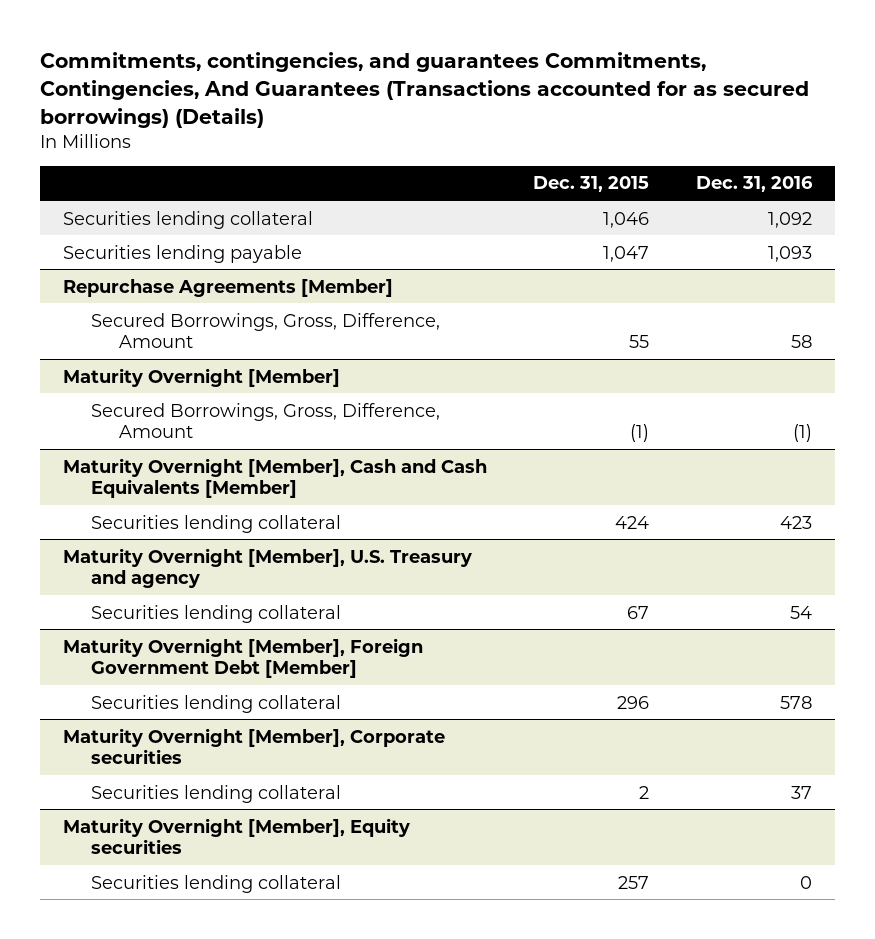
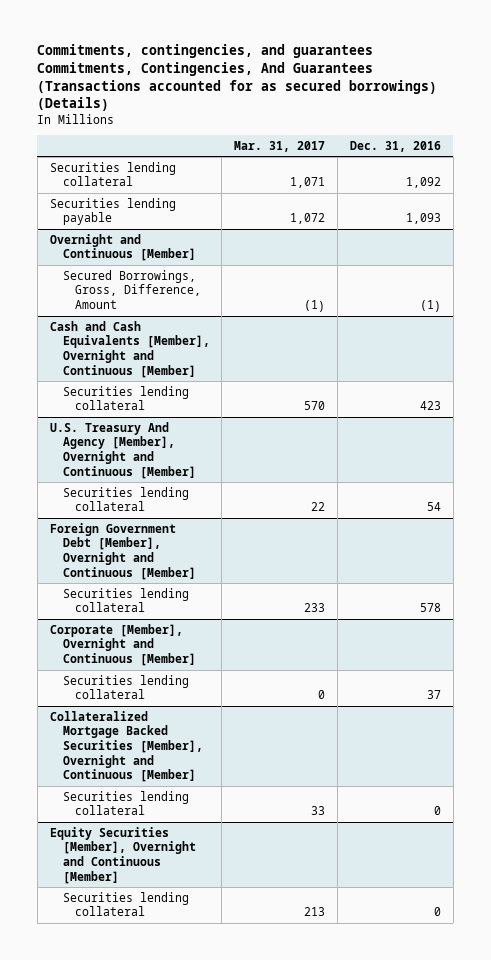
- | Dec. 31, 2015 | Dec. 31, 2016
+ | Mar. 31, 2017 | Dec. 31, 2016
- Repurchase Agreements [Member]
- Secured Borrowings, Gross, Difference, Amount | 55 | 58
- Maturity Overnight [Member]
+ Overnight and Continuous [Member]
- Maturity Overnight [Member], Cash and Cash Equivalents [Member]
+ Cash and Cash Equivalents [Member], Overnight and Continuous [Member]
- Maturity Overnight [Member], U.S. Treasury and agency
+ U.S. Treasury And Agency [Member], Overnight and Continuous [Member]
- Maturity Overnight [Member], Foreign Government Debt [Member]
+ Foreign Government Debt [Member], Overnight and Continuous [Member]
- Maturity Overnight [Member], Corporate securities
+ Corporate [Member], Overnight and Continuous [Member]
- Maturity Overnight [Member], Equity securities
+ Collateralized Mortgage Backed Securities [Member], Overnight and Continuous [Member]
+ Equity Securities [Member], Overnight and Continuous [Member]
+ Securities lending collateral | 213 | 0

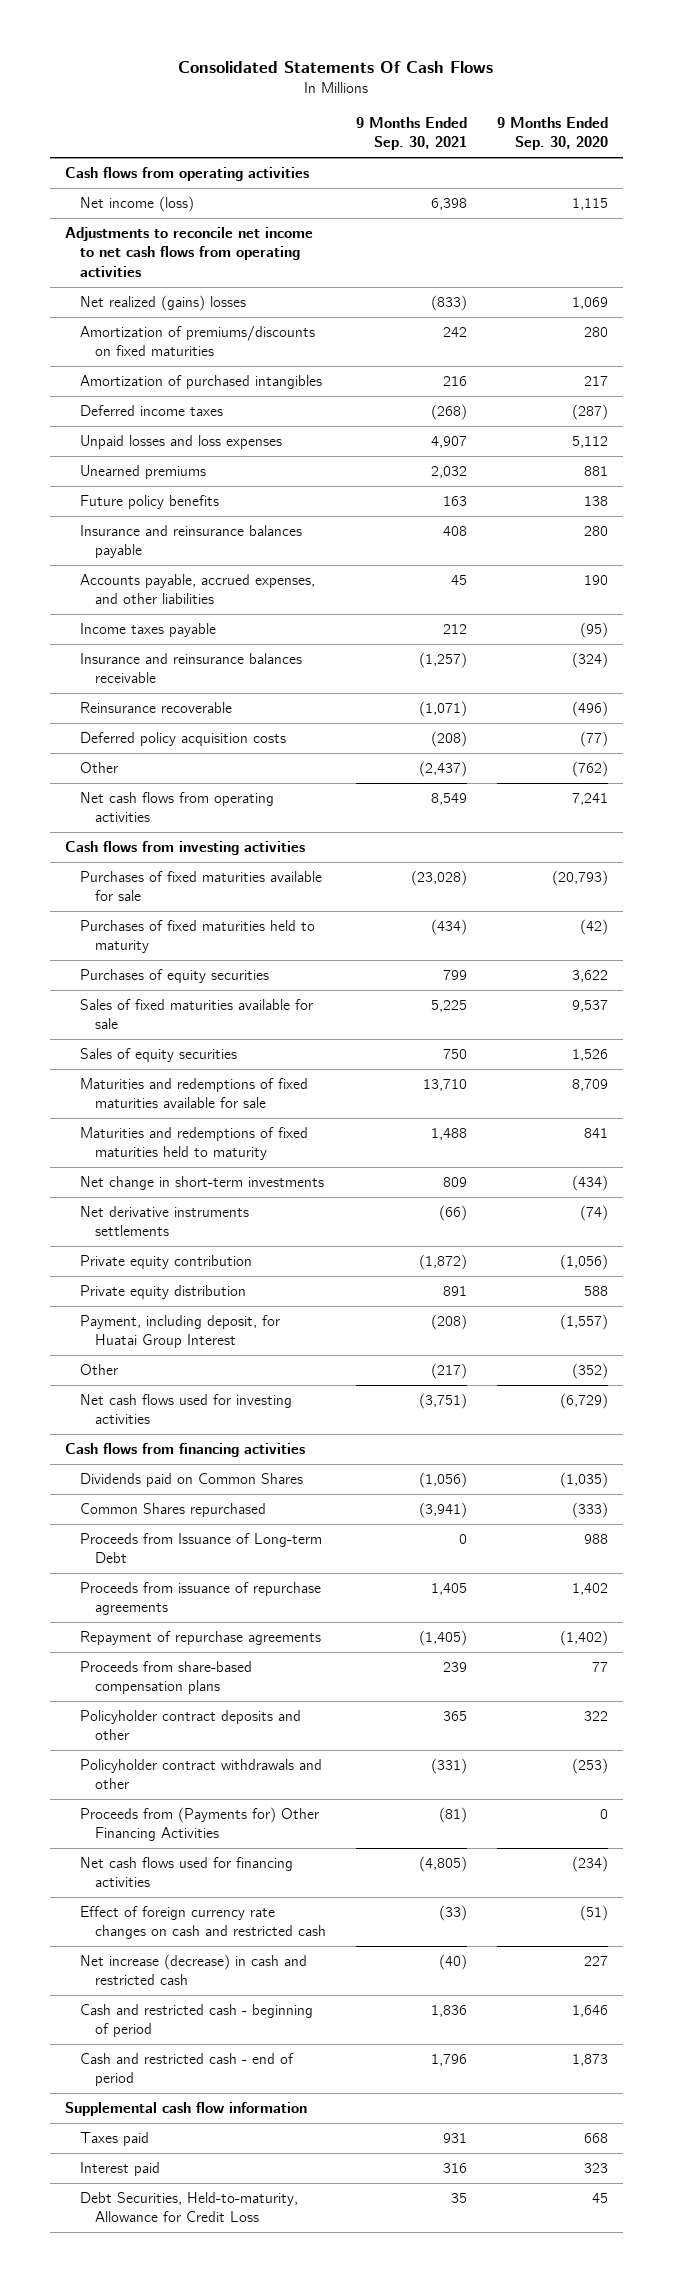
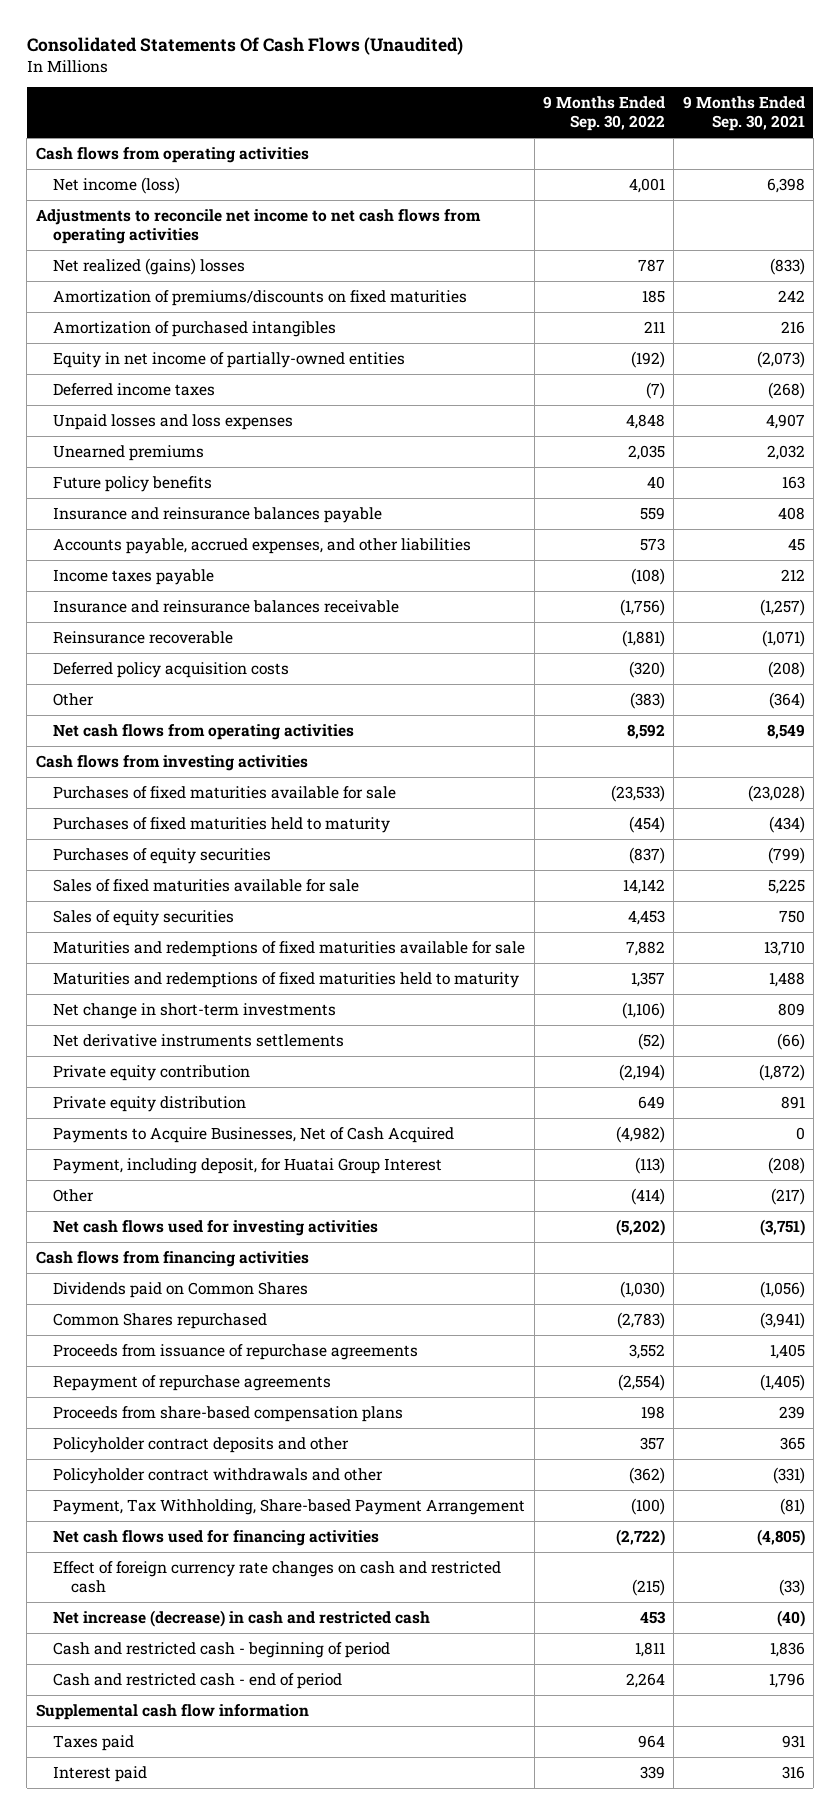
- Consolidated Statements Of Cash Flows
+ Consolidated Statements Of Cash Flows (Unaudited)
- | 9 Months Ended Sep. 30, 2021 | 9 Months Ended Sep. 30, 2020
+ | 9 Months Ended Sep. 30, 2022 | 9 Months Ended Sep. 30, 2021
+ Equity in net income of partially-owned entities | (192) | (2,073)
- Other | (2,437) | (762)
+ Other | (383) | (364)
- Purchases of equity securities | 799 | 3,622
+ Purchases of equity securities | (837) | (799)
+ Payments to Acquire Businesses, Net of Cash Acquired | (4,982) | 0
- Proceeds from Issuance of Long-term Debt | 0 | 988
- Proceeds from (Payments for) Other Financing Activities | (81) | 0
+ Payment, Tax Withholding, Share-based Payment Arrangement | (100) | (81)
- Debt Securities, Held-to-maturity, Allowance for Credit Loss | 35 | 45

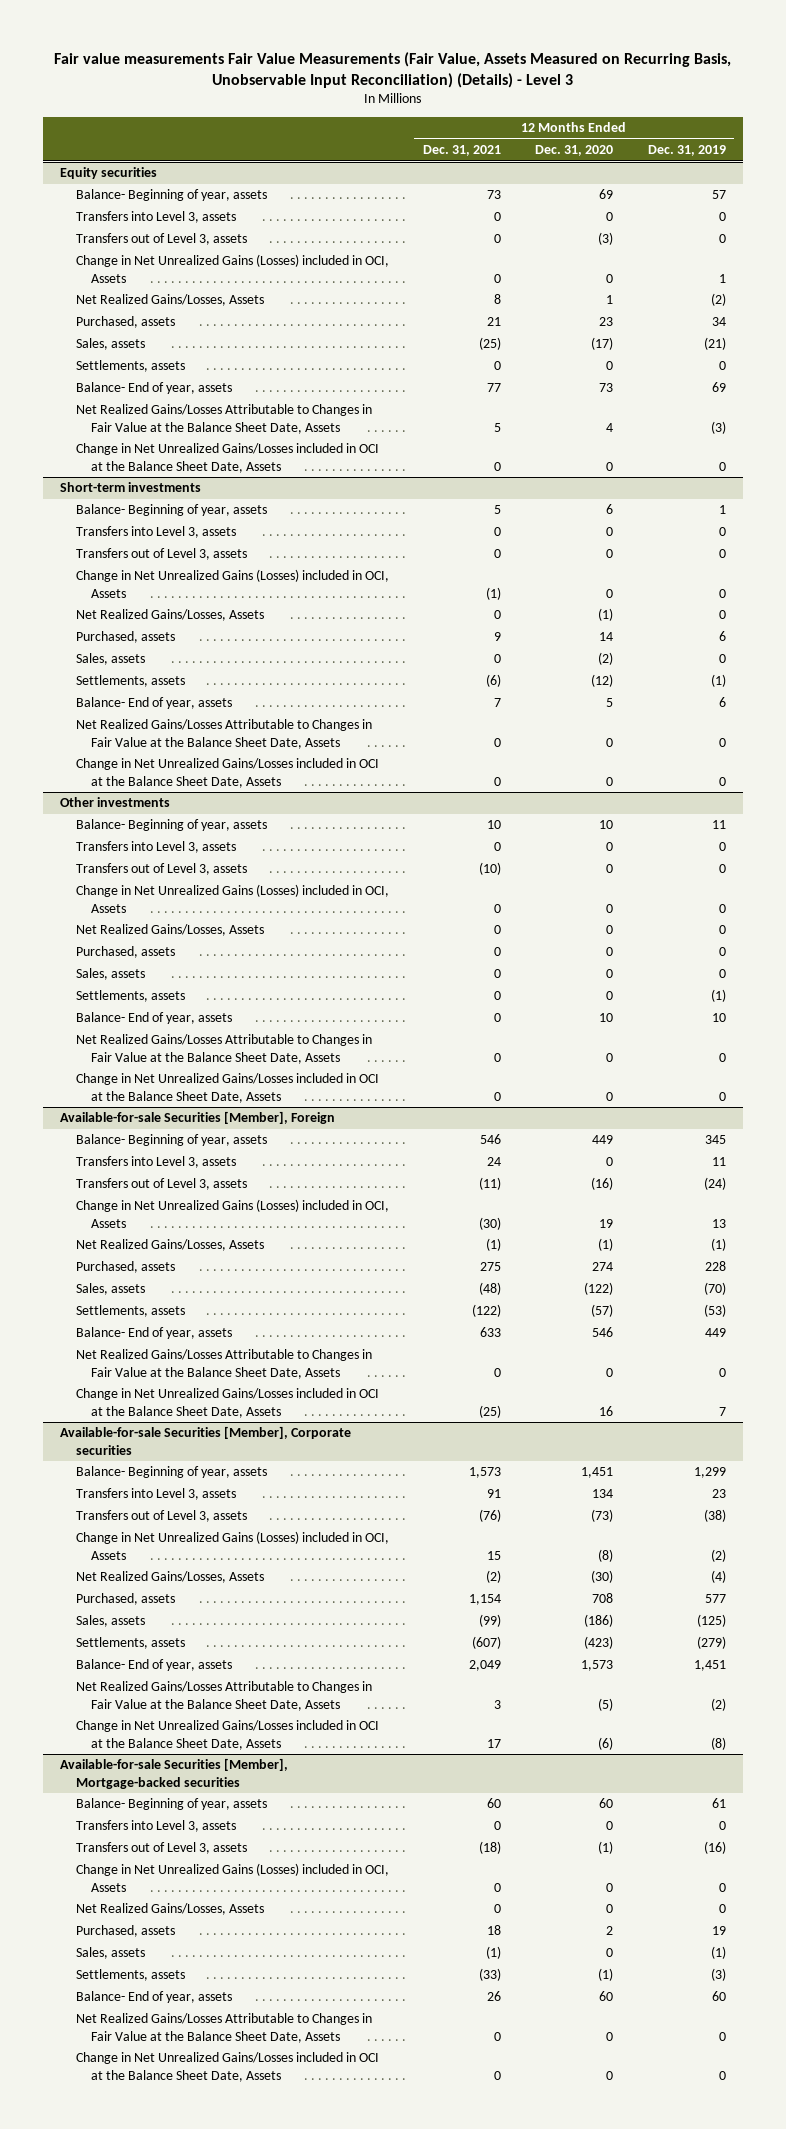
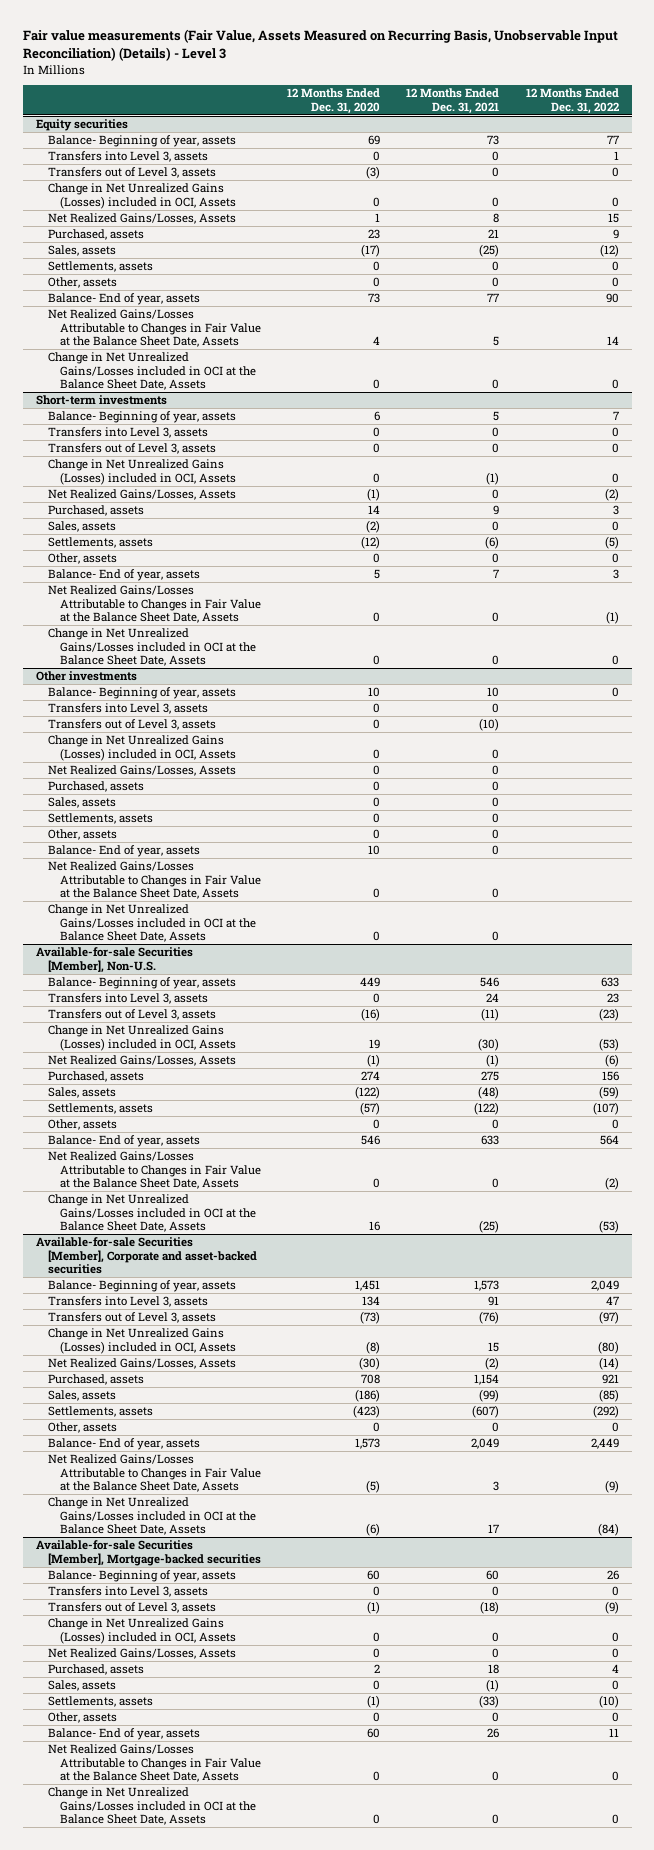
- Fair value measurements Fair Value Measurements (Fair Value, Assets Measured on Recurring Basis, Unobservable Input Reconciliation) (Details) - Level 3
+ Fair value measurements (Fair Value, Assets Measured on Recurring Basis, Unobservable Input Reconciliation) (Details) - Level 3
- | 12 Months Ended Dec. 31, 2021 | 12 Months Ended Dec. 31, 2020 | 12 Months Ended Dec. 31, 2019
+ | 12 Months Ended Dec. 31, 2020 | 12 Months Ended Dec. 31, 2021 | 12 Months Ended Dec. 31, 2022
@ Equity securities
+ Other, assets | 0 | 0 | 0
@ Short-term investments
+ Other, assets | 0 | 0 | 0
@ Other investments
+ Other, assets | 0 | 0 |
- Available-for-sale Securities [Member], Foreign
+ Available-for-sale Securities [Member], Non-U.S.
+ Other, assets | 0 | 0 | 0
- Available-for-sale Securities [Member], Corporate securities
+ Available-for-sale Securities [Member], Corporate and asset-backed securities
+ Other, assets | 0 | 0 | 0
@ Available-for-sale Securities [Member], Mortgage-backed securities
+ Other, assets | 0 | 0 | 0

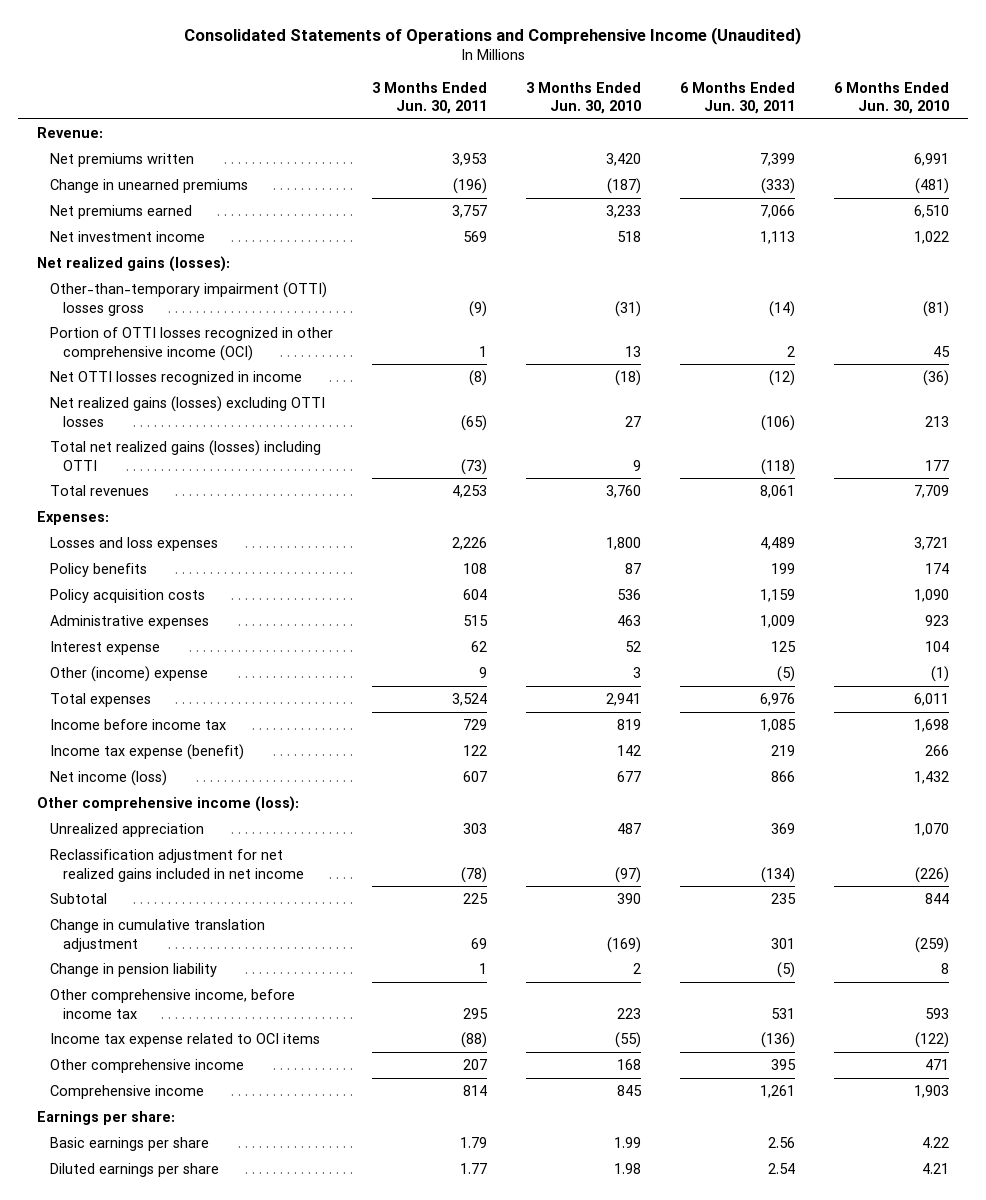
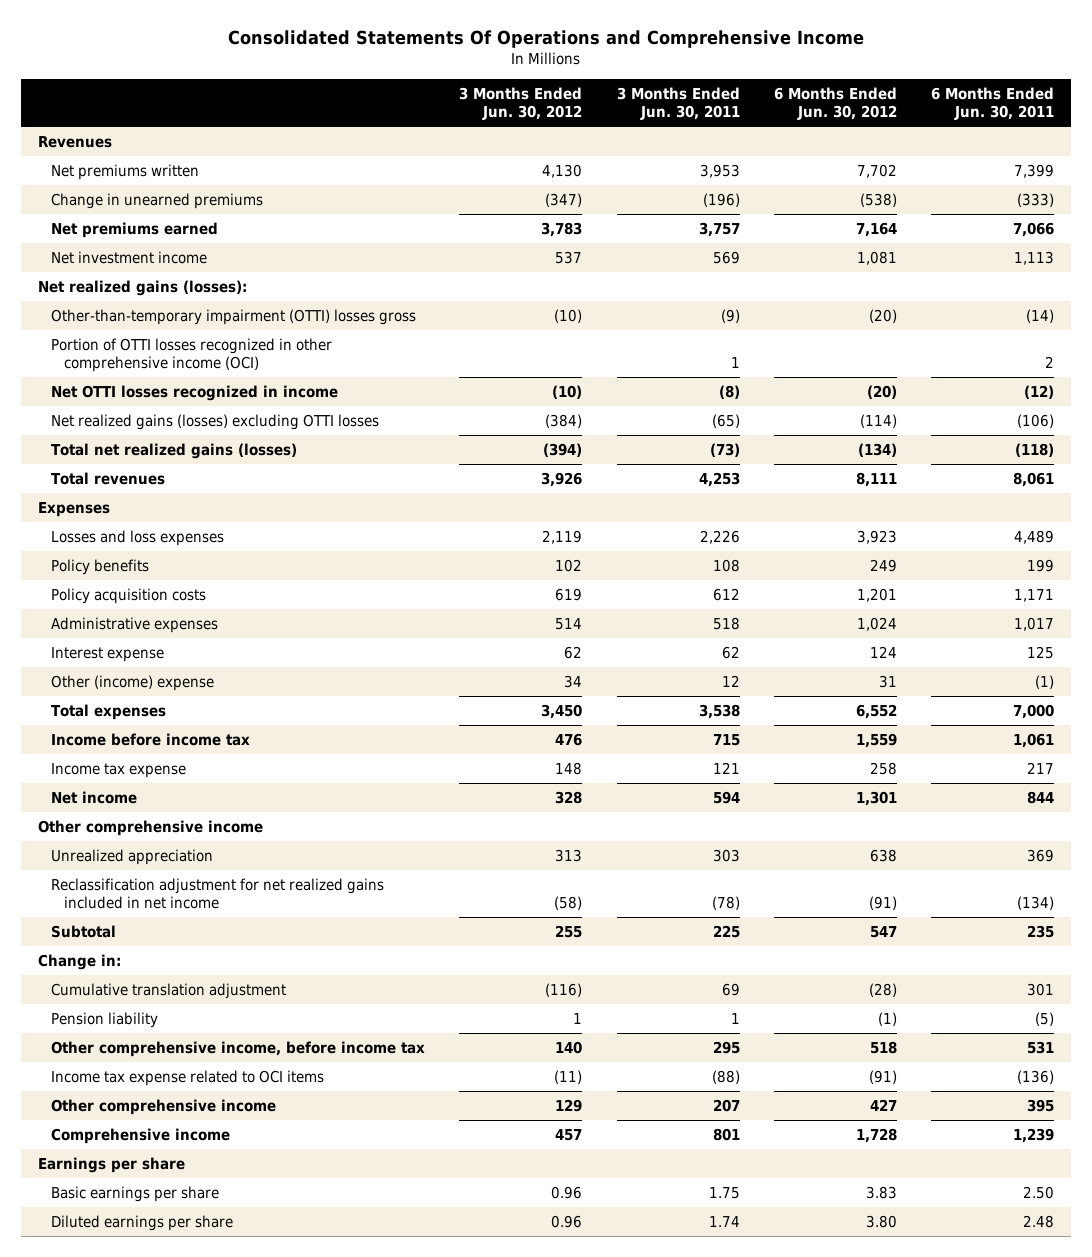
- Consolidated Statements of Operations and Comprehensive Income (Unaudited)
+ Consolidated Statements Of Operations and Comprehensive Income
- | 3 Months Ended Jun. 30, 2011 | 3 Months Ended Jun. 30, 2010 | 6 Months Ended Jun. 30, 2011 | 6 Months Ended Jun. 30, 2010
+ | 3 Months Ended Jun. 30, 2012 | 3 Months Ended Jun. 30, 2011 | 6 Months Ended Jun. 30, 2012 | 6 Months Ended Jun. 30, 2011
- Revenue:
+ Revenues
- Total net realized gains (losses) including OTTI | (73) | 9 | (118) | 177
+ Total net realized gains (losses) | (394) | (73) | (134) | (118)
- Expenses:
+ Expenses
- Policy acquisition costs | 604 | 536 | 1,159 | 1,090
- Administrative expenses | 515 | 463 | 1,009 | 923
+ Policy acquisition costs | 619 | 612 | 1,201 | 1,171
+ Administrative expenses | 514 | 518 | 1,024 | 1,017
- Other (income) expense | 9 | 3 | (5) | (1)
- Total expenses | 3,524 | 2,941 | 6,976 | 6,011
- Income before income tax | 729 | 819 | 1,085 | 1,698
- Income tax expense (benefit) | 122 | 142 | 219 | 266
- Net income (loss) | 607 | 677 | 866 | 1,432
- Other comprehensive income (loss):
+ Other (income) expense | 34 | 12 | 31 | (1)
+ Total expenses | 3,450 | 3,538 | 6,552 | 7,000
+ Income before income tax | 476 | 715 | 1,559 | 1,061
+ Income tax expense | 148 | 121 | 258 | 217
+ Net income | 328 | 594 | 1,301 | 844
+ Other comprehensive income
- Change in cumulative translation adjustment | 69 | (169) | 301 | (259)
- Change in pension liability | 1 | 2 | (5) | 8
+ Change in:
+ Cumulative translation adjustment | (116) | 69 | (28) | 301
+ Pension liability | 1 | 1 | (1) | (5)
- Comprehensive income | 814 | 845 | 1,261 | 1,903
- Earnings per share:
- Basic earnings per share | 1.79 | 1.99 | 2.56 | 4.22
- Diluted earnings per share | 1.77 | 1.98 | 2.54 | 4.21
+ Comprehensive income | 457 | 801 | 1,728 | 1,239
+ Earnings per share
+ Basic earnings per share | 0.96 | 1.75 | 3.83 | 2.50
+ Diluted earnings per share | 0.96 | 1.74 | 3.80 | 2.48

